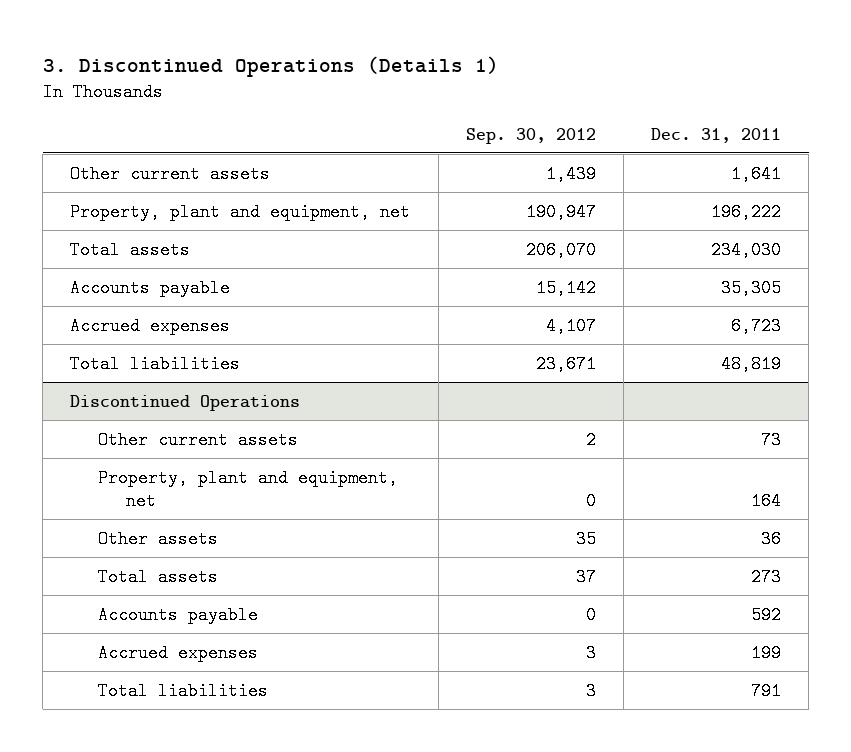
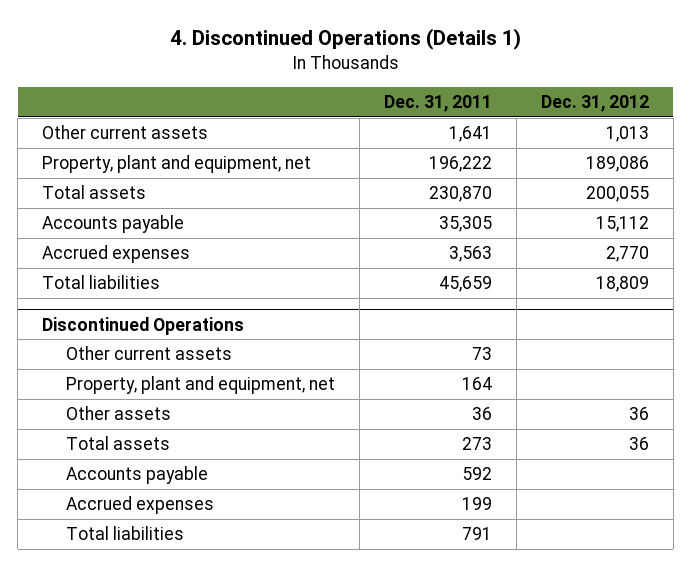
- 3. Discontinued Operations (Details 1)
+ 4. Discontinued Operations (Details 1)
- | Sep. 30, 2012 | Dec. 31, 2011
+ | Dec. 31, 2011 | Dec. 31, 2012
- Total assets | 206,070 | 234,030
+ Total assets | 230,870 | 200,055
- Accrued expenses | 4,107 | 6,723
- Total liabilities | 23,671 | 48,819
+ Accrued expenses | 3,563 | 2,770
+ Total liabilities | 45,659 | 18,809

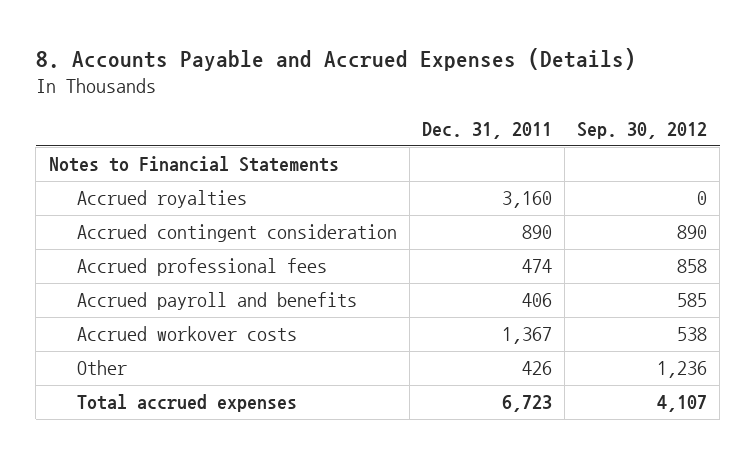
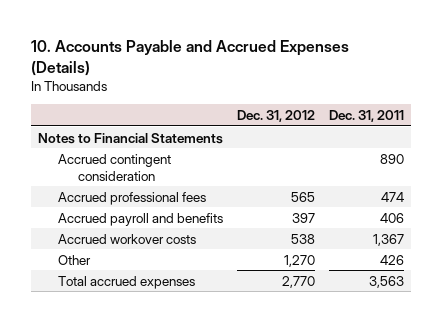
- 8. Accounts Payable and Accrued Expenses (Details)
+ 10. Accounts Payable and Accrued Expenses (Details)
- | Dec. 31, 2011 | Sep. 30, 2012
+ | Dec. 31, 2012 | Dec. 31, 2011
- Accrued royalties | 3,160 | 0
- Total accrued expenses | 6,723 | 4,107
+ Total accrued expenses | 2,770 | 3,563

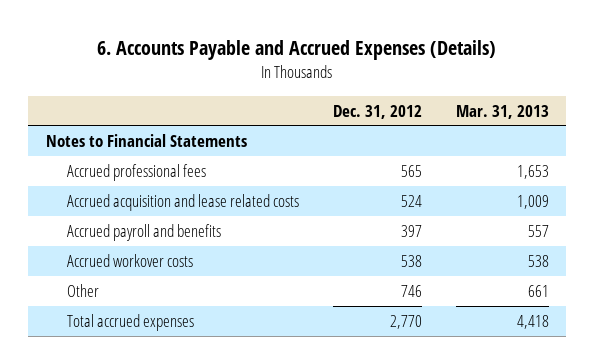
- 10. Accounts Payable and Accrued Expenses (Details)
+ 6. Accounts Payable and Accrued Expenses (Details)
- | Dec. 31, 2012 | Dec. 31, 2011
+ | Dec. 31, 2012 | Mar. 31, 2013
- Accrued contingent consideration | | 890
+ Accrued acquisition and lease related costs | 524 | 1,009
- Other | 1,270 | 426
+ Other | 746 | 661

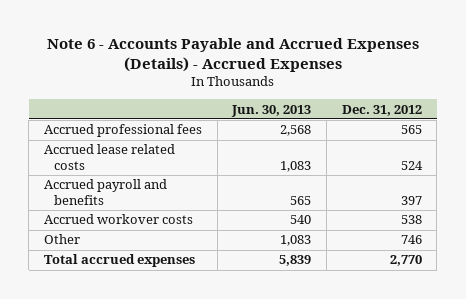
- 6. Accounts Payable and Accrued Expenses (Details)
+ Note 6 - Accounts Payable and Accrued Expenses (Details) - Accrued Expenses
- | Dec. 31, 2012 | Mar. 31, 2013
+ | Jun. 30, 2013 | Dec. 31, 2012
- Notes to Financial Statements
- Accrued acquisition and lease related costs | 524 | 1,009
+ Accrued lease related costs | 1,083 | 524

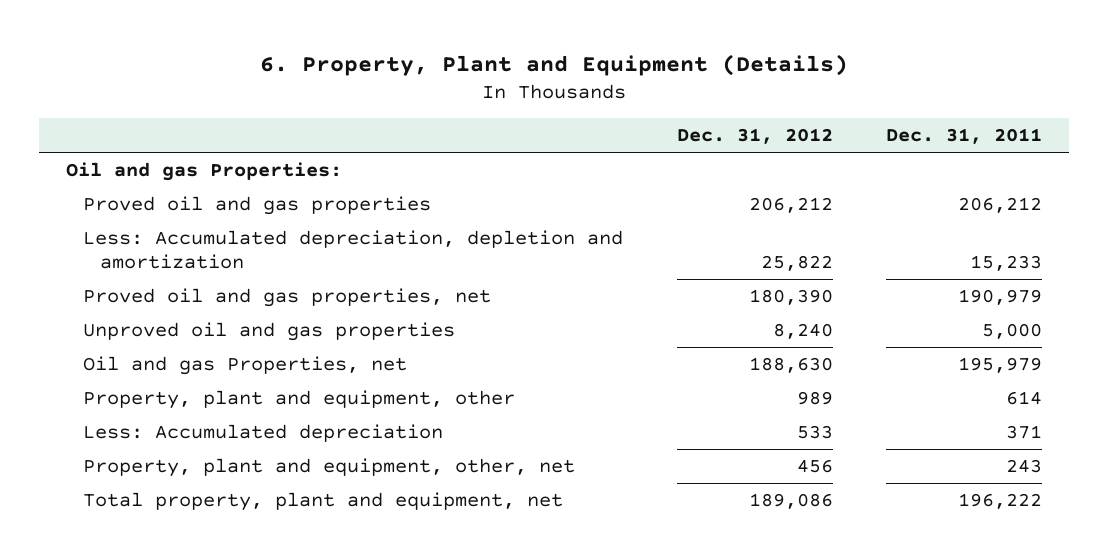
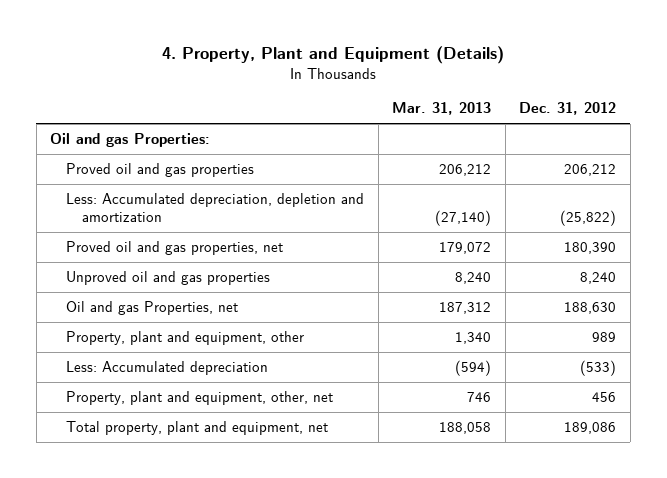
- 6. Property, Plant and Equipment (Details)
+ 4. Property, Plant and Equipment (Details)
- | Dec. 31, 2012 | Dec. 31, 2011
+ | Mar. 31, 2013 | Dec. 31, 2012
- Less: Accumulated depreciation, depletion and amortization | 25,822 | 15,233
+ Less: Accumulated depreciation, depletion and amortization | (27,140) | (25,822)
- Less: Accumulated depreciation | 533 | 371
+ Less: Accumulated depreciation | (594) | (533)

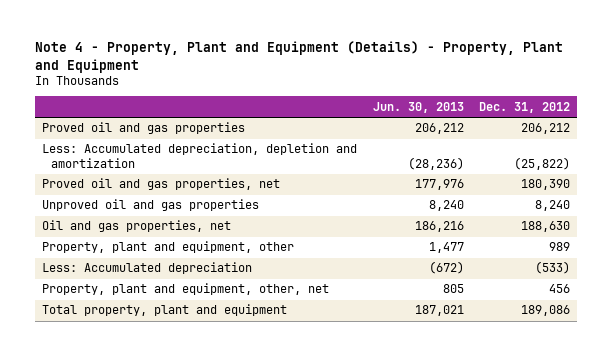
- 4. Property, Plant and Equipment (Details)
+ Note 4 - Property, Plant and Equipment (Details) - Property, Plant and Equipment
- | Mar. 31, 2013 | Dec. 31, 2012
+ | Jun. 30, 2013 | Dec. 31, 2012
- Oil and gas Properties:
- Oil and gas Properties, net | 187,312 | 188,630
+ Oil and gas properties, net | 186,216 | 188,630
- Total property, plant and equipment, net | 188,058 | 189,086
+ Total property, plant and equipment | 187,021 | 189,086

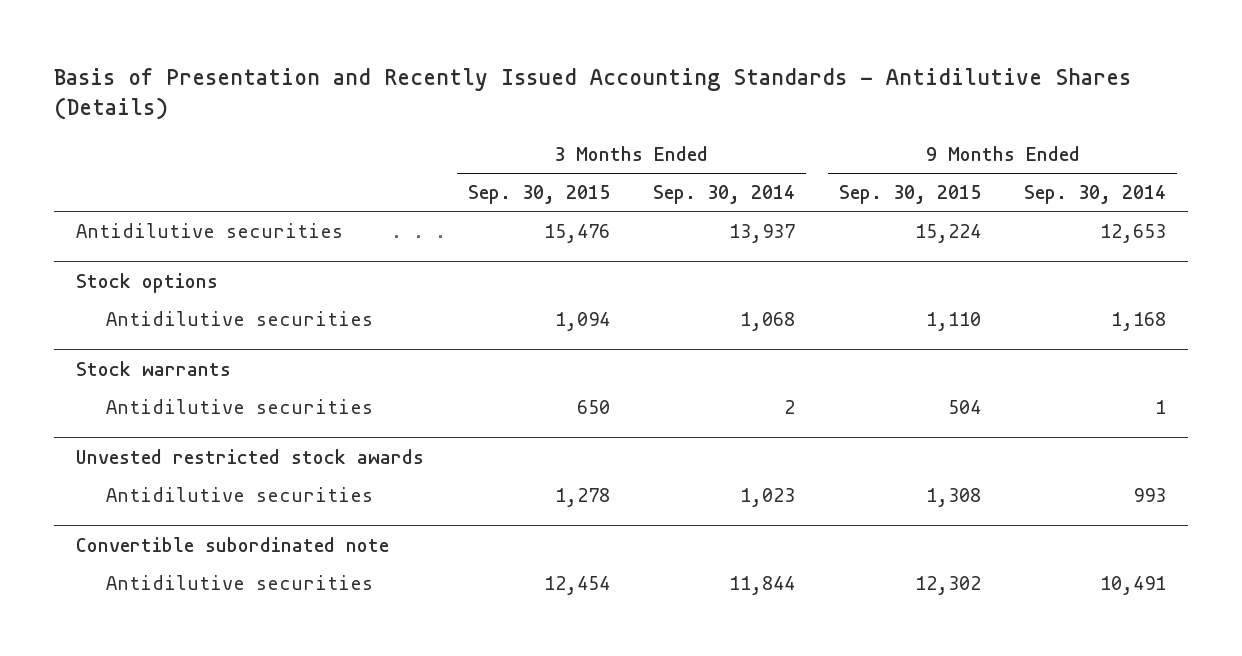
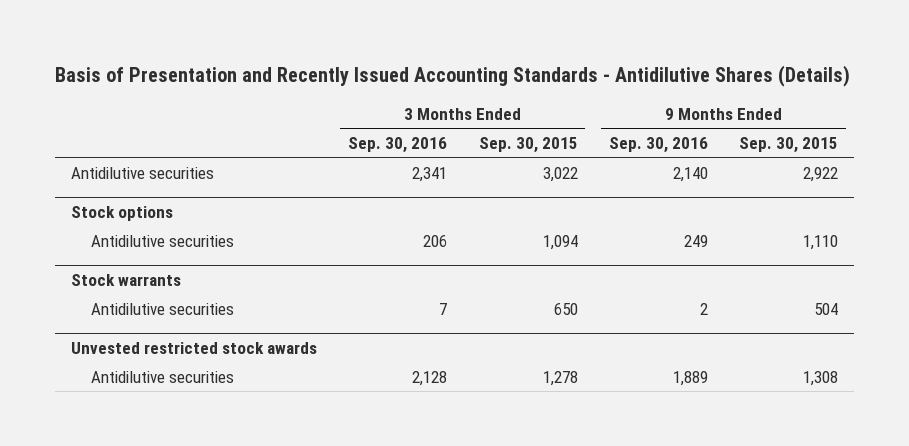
- | 3 Months Ended Sep. 30, 2015 | 3 Months Ended Sep. 30, 2014 | 9 Months Ended Sep. 30, 2015 | 9 Months Ended Sep. 30, 2014
+ | 3 Months Ended Sep. 30, 2016 | 3 Months Ended Sep. 30, 2015 | 9 Months Ended Sep. 30, 2016 | 9 Months Ended Sep. 30, 2015
- Antidilutive securities | 15,476 | 13,937 | 15,224 | 12,653
+ Antidilutive securities | 2,341 | 3,022 | 2,140 | 2,922
- Convertible subordinated note
- Antidilutive securities | 12,454 | 11,844 | 12,302 | 10,491

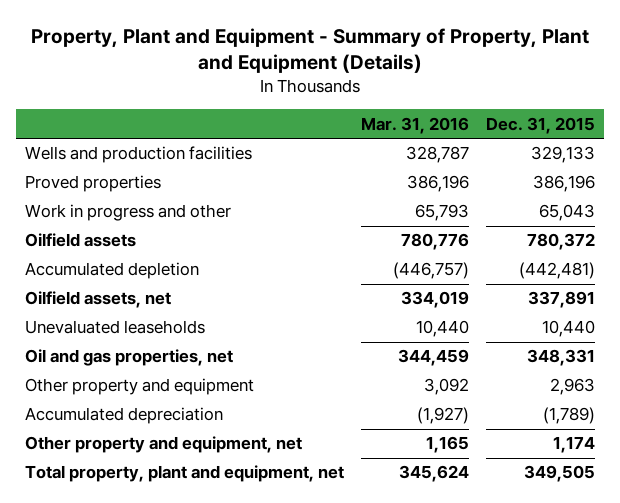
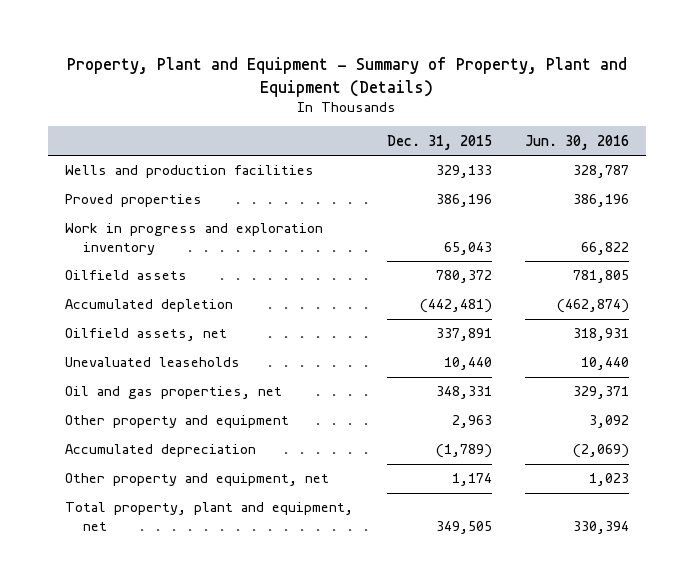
- | Mar. 31, 2016 | Dec. 31, 2015
+ | Dec. 31, 2015 | Jun. 30, 2016
- Work in progress and other | 65,793 | 65,043
+ Work in progress and exploration inventory | 65,043 | 66,822

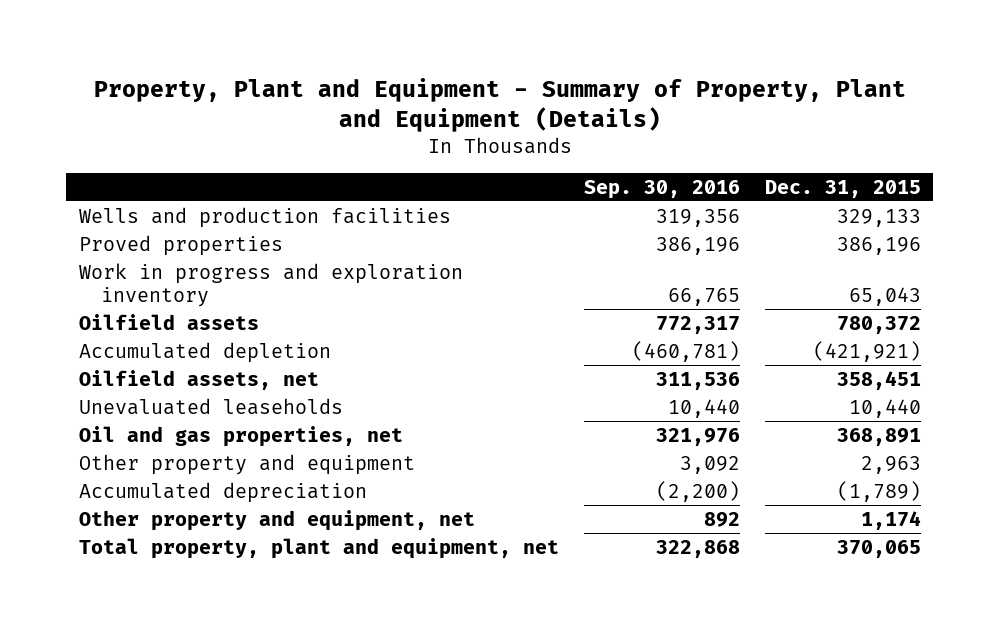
- | Dec. 31, 2015 | Jun. 30, 2016
+ | Sep. 30, 2016 | Dec. 31, 2015
- Accumulated depletion | (442,481) | (462,874)
- Oilfield assets, net | 337,891 | 318,931
+ Accumulated depletion | (460,781) | (421,921)
+ Oilfield assets, net | 311,536 | 358,451
- Oil and gas properties, net | 348,331 | 329,371
+ Oil and gas properties, net | 321,976 | 368,891
- Total property, plant and equipment, net | 349,505 | 330,394
+ Total property, plant and equipment, net | 322,868 | 370,065

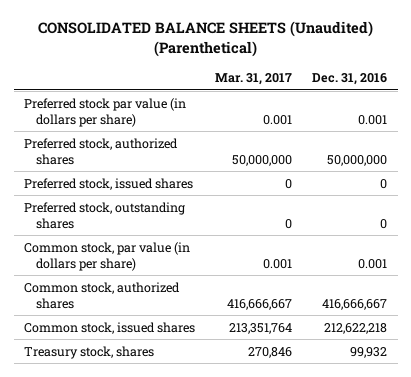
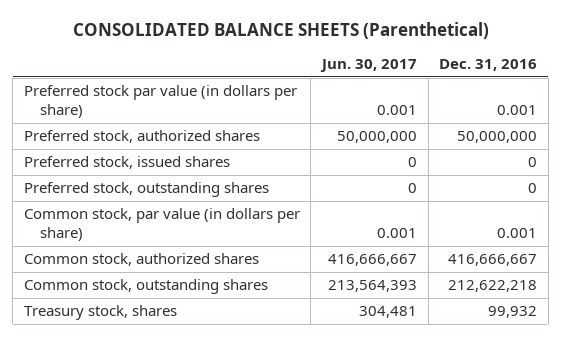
- CONSOLIDATED BALANCE SHEETS (Unaudited) (Parenthetical)
+ CONSOLIDATED BALANCE SHEETS (Parenthetical)
- | Mar. 31, 2017 | Dec. 31, 2016
+ | Jun. 30, 2017 | Dec. 31, 2016
- Common stock, issued shares | 213,351,764 | 212,622,218
+ Common stock, outstanding shares | 213,564,393 | 212,622,218

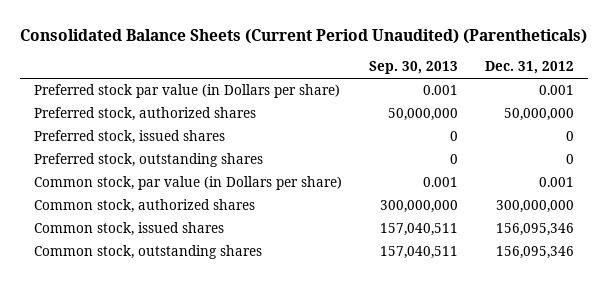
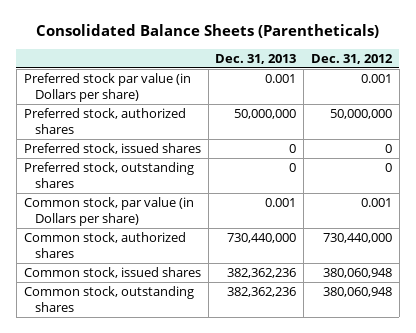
- Consolidated Balance Sheets (Current Period Unaudited) (Parentheticals)
+ Consolidated Balance Sheets (Parentheticals)
- | Sep. 30, 2013 | Dec. 31, 2012
+ | Dec. 31, 2013 | Dec. 31, 2012
- Common stock, authorized shares | 300,000,000 | 300,000,000
- Common stock, issued shares | 157,040,511 | 156,095,346
- Common stock, outstanding shares | 157,040,511 | 156,095,346
+ Common stock, authorized shares | 730,440,000 | 730,440,000
+ Common stock, issued shares | 382,362,236 | 380,060,948
+ Common stock, outstanding shares | 382,362,236 | 380,060,948

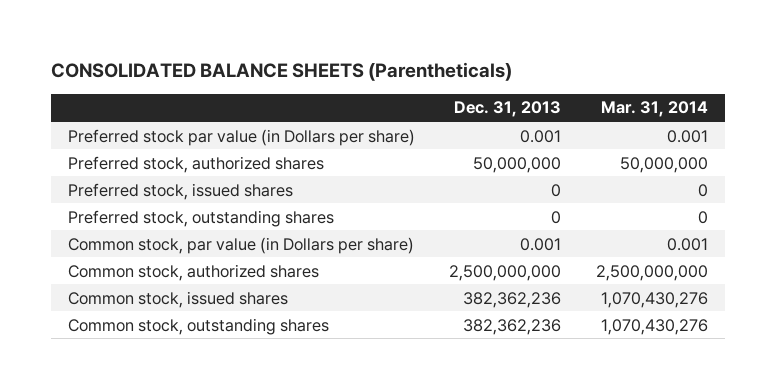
- Consolidated Balance Sheets (Parentheticals)
+ CONSOLIDATED BALANCE SHEETS (Parentheticals)
- | Dec. 31, 2013 | Dec. 31, 2012
+ | Dec. 31, 2013 | Mar. 31, 2014
- Common stock, authorized shares | 730,440,000 | 730,440,000
+ Common stock, authorized shares | 2,500,000,000 | 2,500,000,000

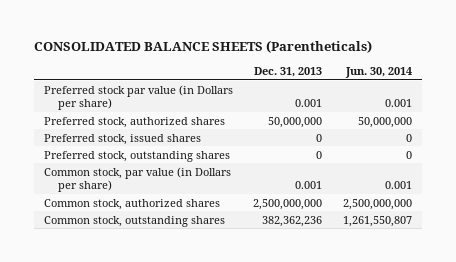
- | Dec. 31, 2013 | Mar. 31, 2014
+ | Dec. 31, 2013 | Jun. 30, 2014
- Common stock, issued shares | 382,362,236 | 1,070,430,276

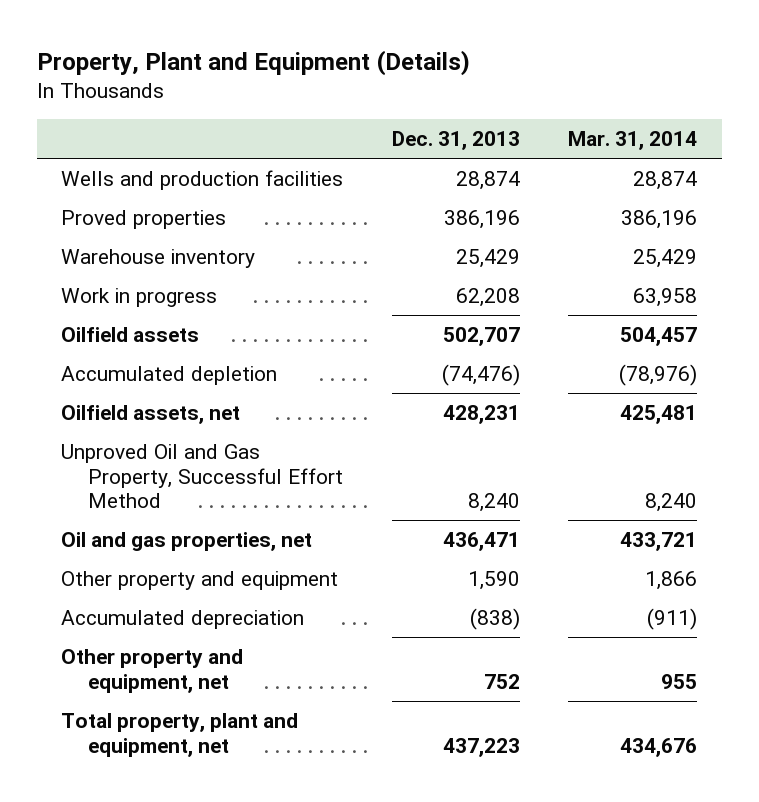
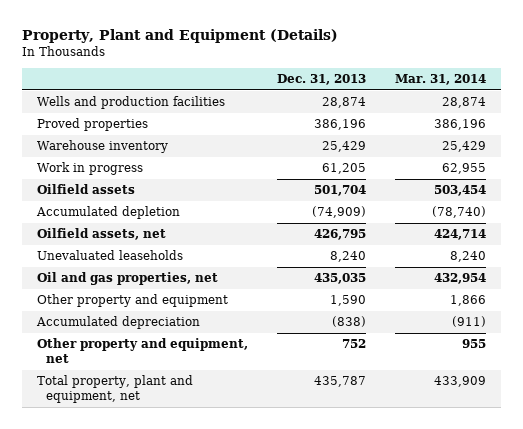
- Work in progress | 62,208 | 63,958
- Oilfield assets | 502,707 | 504,457
- Accumulated depletion | (74,476) | (78,976)
- Oilfield assets, net | 428,231 | 425,481
- Unproved Oil and Gas Property, Successful Effort Method | 8,240 | 8,240
- Oil and gas properties, net | 436,471 | 433,721
+ Work in progress | 61,205 | 62,955
+ Oilfield assets | 501,704 | 503,454
+ Accumulated depletion | (74,909) | (78,740)
+ Oilfield assets, net | 426,795 | 424,714
+ Unevaluated leaseholds | 8,240 | 8,240
+ Oil and gas properties, net | 435,035 | 432,954
- Total property, plant and equipment, net | 437,223 | 434,676
+ Total property, plant and equipment, net | 435,787 | 433,909

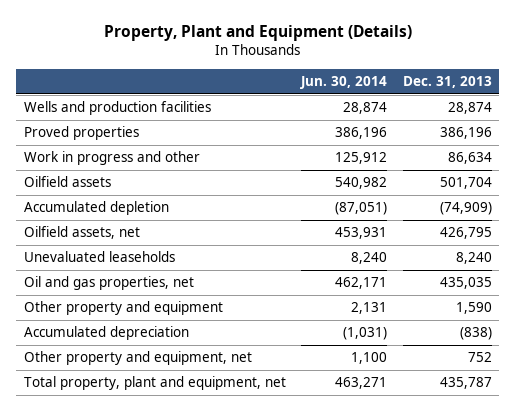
- | Dec. 31, 2013 | Mar. 31, 2014
+ | Jun. 30, 2014 | Dec. 31, 2013
- Warehouse inventory | 25,429 | 25,429
- Work in progress | 61,205 | 62,955
+ Work in progress and other | 125,912 | 86,634

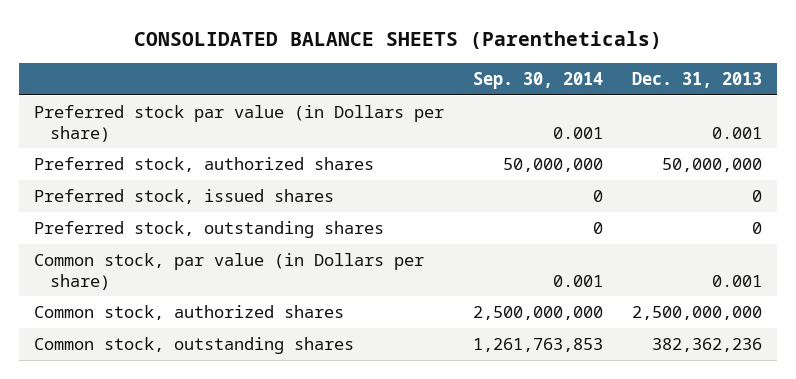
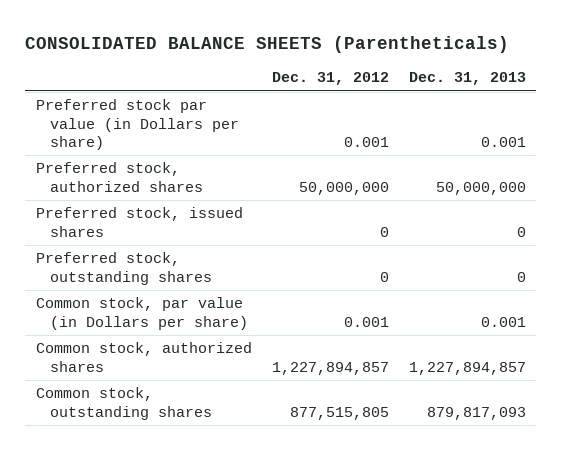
- | Sep. 30, 2014 | Dec. 31, 2013
+ | Dec. 31, 2012 | Dec. 31, 2013
- Common stock, authorized shares | 2,500,000,000 | 2,500,000,000
- Common stock, outstanding shares | 1,261,763,853 | 382,362,236
+ Common stock, authorized shares | 1,227,894,857 | 1,227,894,857
+ Common stock, outstanding shares | 877,515,805 | 879,817,093

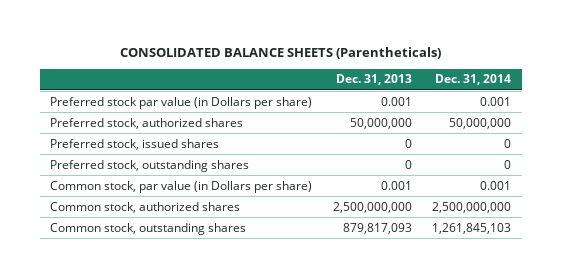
- | Dec. 31, 2012 | Dec. 31, 2013
+ | Dec. 31, 2013 | Dec. 31, 2014
- Common stock, authorized shares | 1,227,894,857 | 1,227,894,857
+ Common stock, authorized shares | 2,500,000,000 | 2,500,000,000

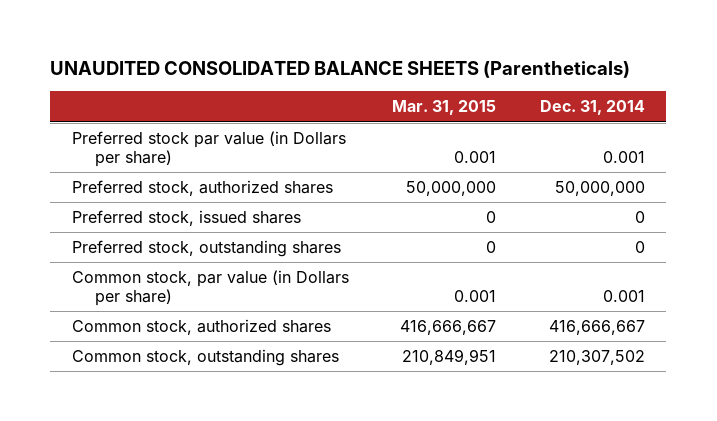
- CONSOLIDATED BALANCE SHEETS (Parentheticals)
+ UNAUDITED CONSOLIDATED BALANCE SHEETS (Parentheticals)
- | Dec. 31, 2013 | Dec. 31, 2014
+ | Mar. 31, 2015 | Dec. 31, 2014
- Common stock, authorized shares | 2,500,000,000 | 2,500,000,000
- Common stock, outstanding shares | 879,817,093 | 1,261,845,103
+ Common stock, authorized shares | 416,666,667 | 416,666,667
+ Common stock, outstanding shares | 210,849,951 | 210,307,502

